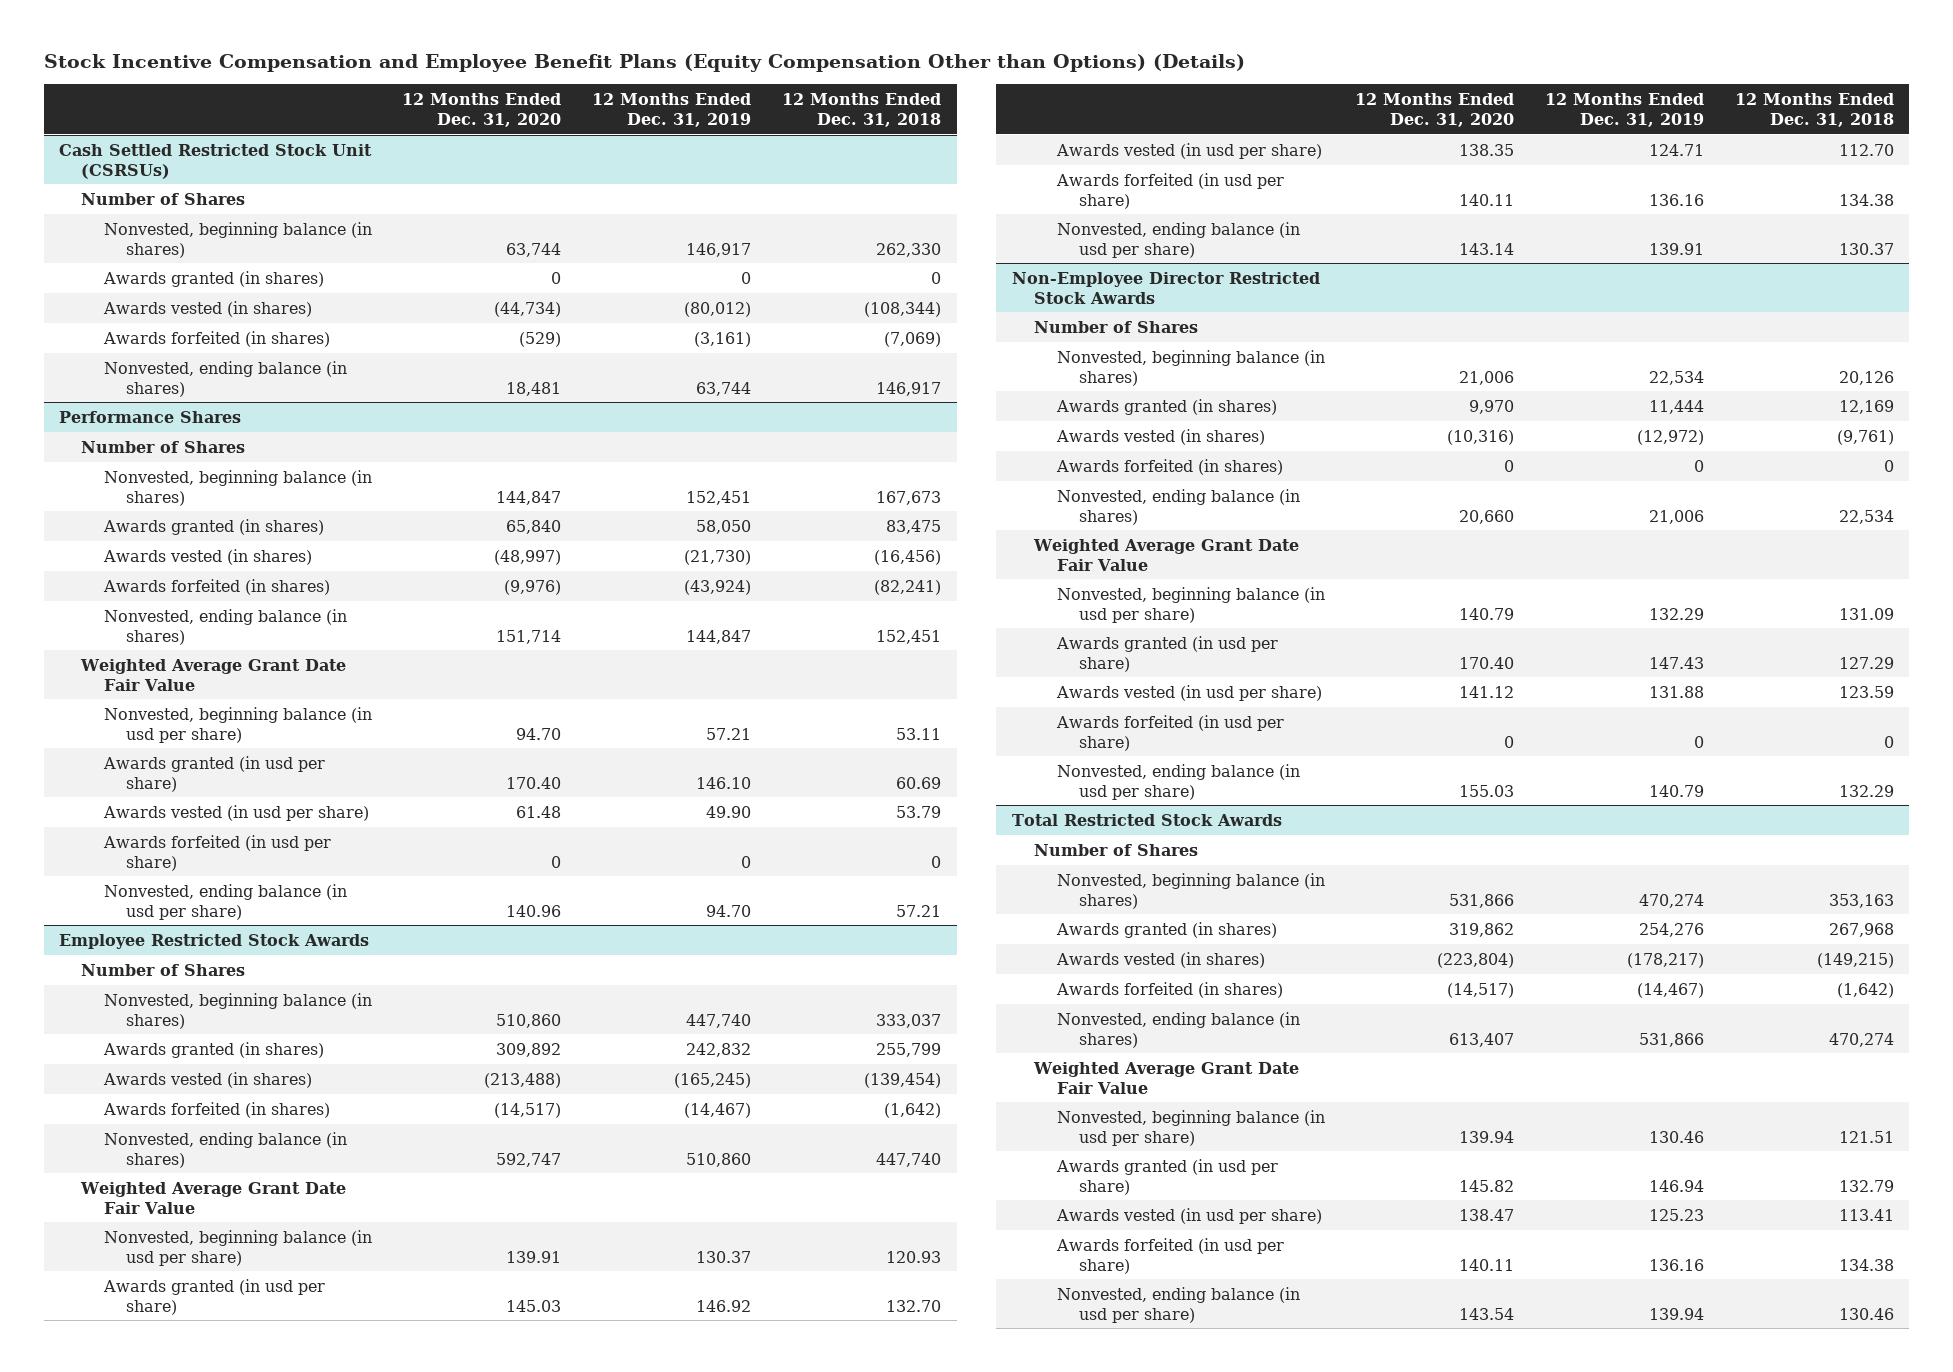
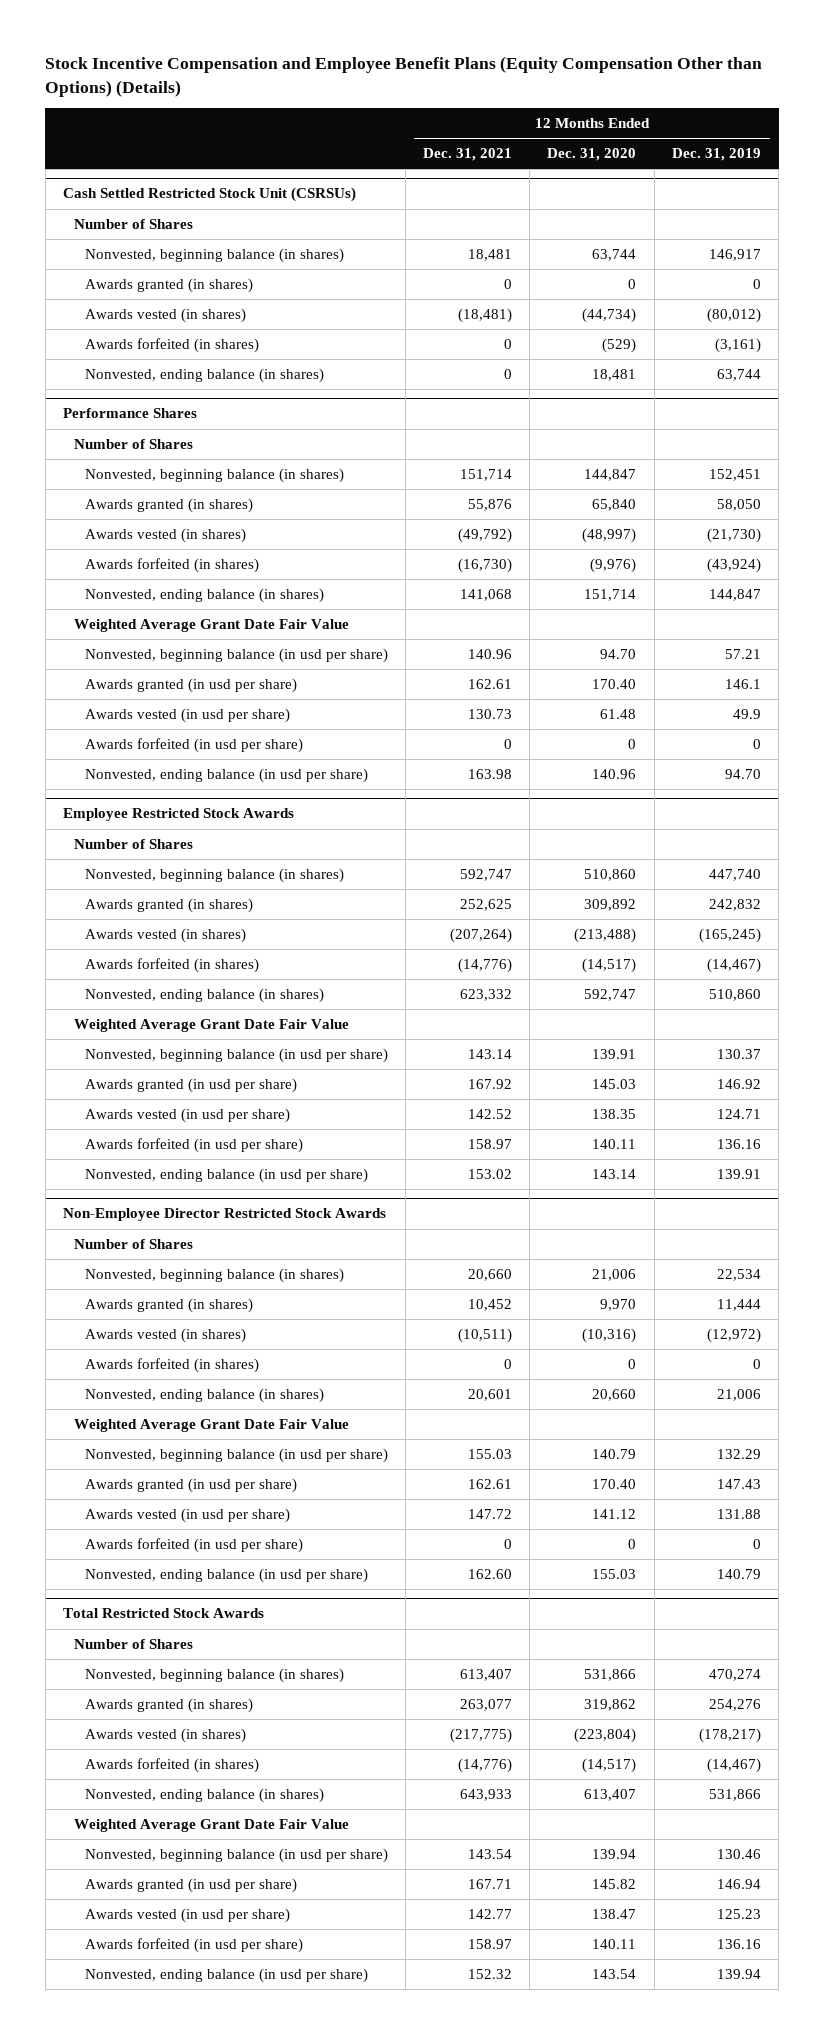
- | 12 Months Ended Dec. 31, 2020 | 12 Months Ended Dec. 31, 2019 | 12 Months Ended Dec. 31, 2018
+ | 12 Months Ended Dec. 31, 2021 | 12 Months Ended Dec. 31, 2020 | 12 Months Ended Dec. 31, 2019
@ Performance Shares
- Awards granted (in usd per share) | 170.40 | 146.10 | 60.69
- Awards vested (in usd per share) | 61.48 | 49.90 | 53.79
+ Awards granted (in usd per share) | 162.61 | 170.40 | 146.1
+ Awards vested (in usd per share) | 130.73 | 61.48 | 49.9

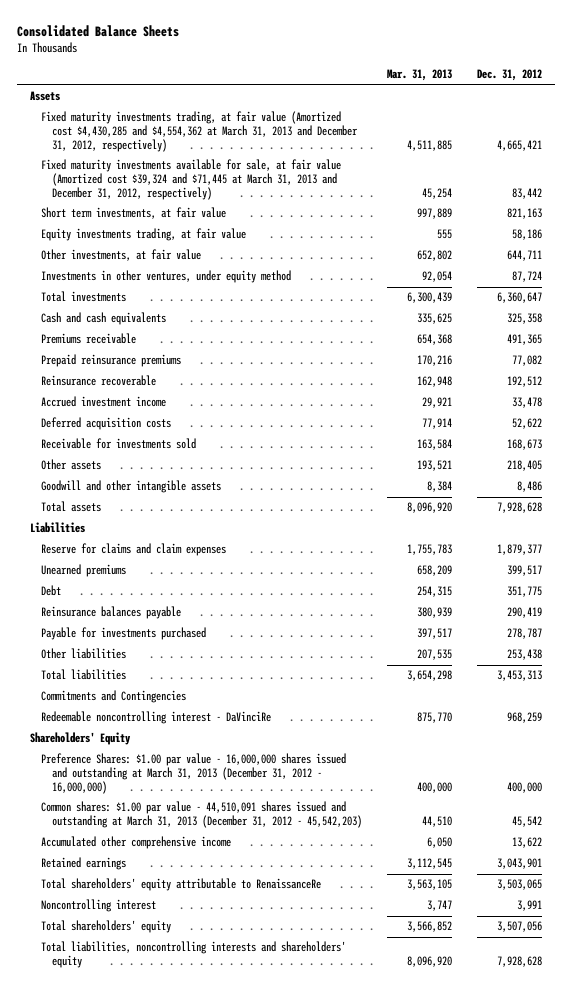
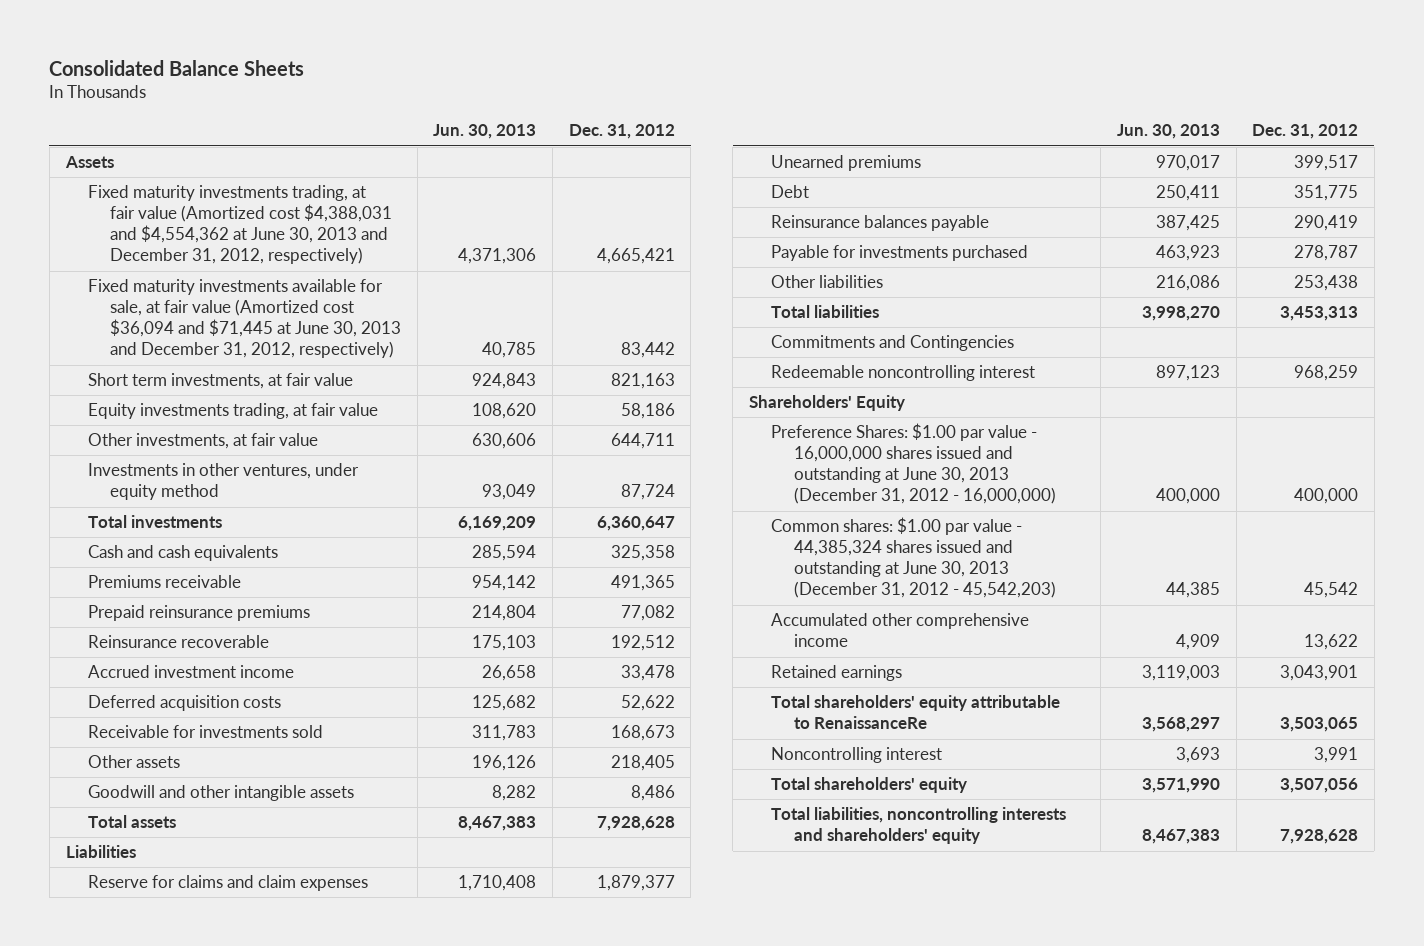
- | Mar. 31, 2013 | Dec. 31, 2012
+ | Jun. 30, 2013 | Dec. 31, 2012
- Fixed maturity investments trading, at fair value (Amortized cost $4,430,285 and $4,554,362 at March 31, 2013 and December 31, 2012, respectively) | 4,511,885 | 4,665,421
- Fixed maturity investments available for sale, at fair value (Amortized cost $39,324 and $71,445 at March 31, 2013 and December 31, 2012, respectively) | 45,254 | 83,442
+ Fixed maturity investments trading, at fair value (Amortized cost $4,388,031 and $4,554,362 at June 30, 2013 and December 31, 2012, respectively) | 4,371,306 | 4,665,421
+ Fixed maturity investments available for sale, at fair value (Amortized cost $36,094 and $71,445 at June 30, 2013 and December 31, 2012, respectively) | 40,785 | 83,442
- Redeemable noncontrolling interest - DaVinciRe | 875,770 | 968,259
+ Redeemable noncontrolling interest | 897,123 | 968,259
- Preference Shares: $1.00 par value - 16,000,000 shares issued and outstanding at March 31, 2013 (December 31, 2012 - 16,000,000) | 400,000 | 400,000
- Common shares: $1.00 par value - 44,510,091 shares issued and outstanding at March 31, 2013 (December 31, 2012 - 45,542,203) | 44,510 | 45,542
+ Preference Shares: $1.00 par value - 16,000,000 shares issued and outstanding at June 30, 2013 (December 31, 2012 - 16,000,000) | 400,000 | 400,000
+ Common shares: $1.00 par value - 44,385,324 shares issued and outstanding at June 30, 2013 (December 31, 2012 - 45,542,203) | 44,385 | 45,542

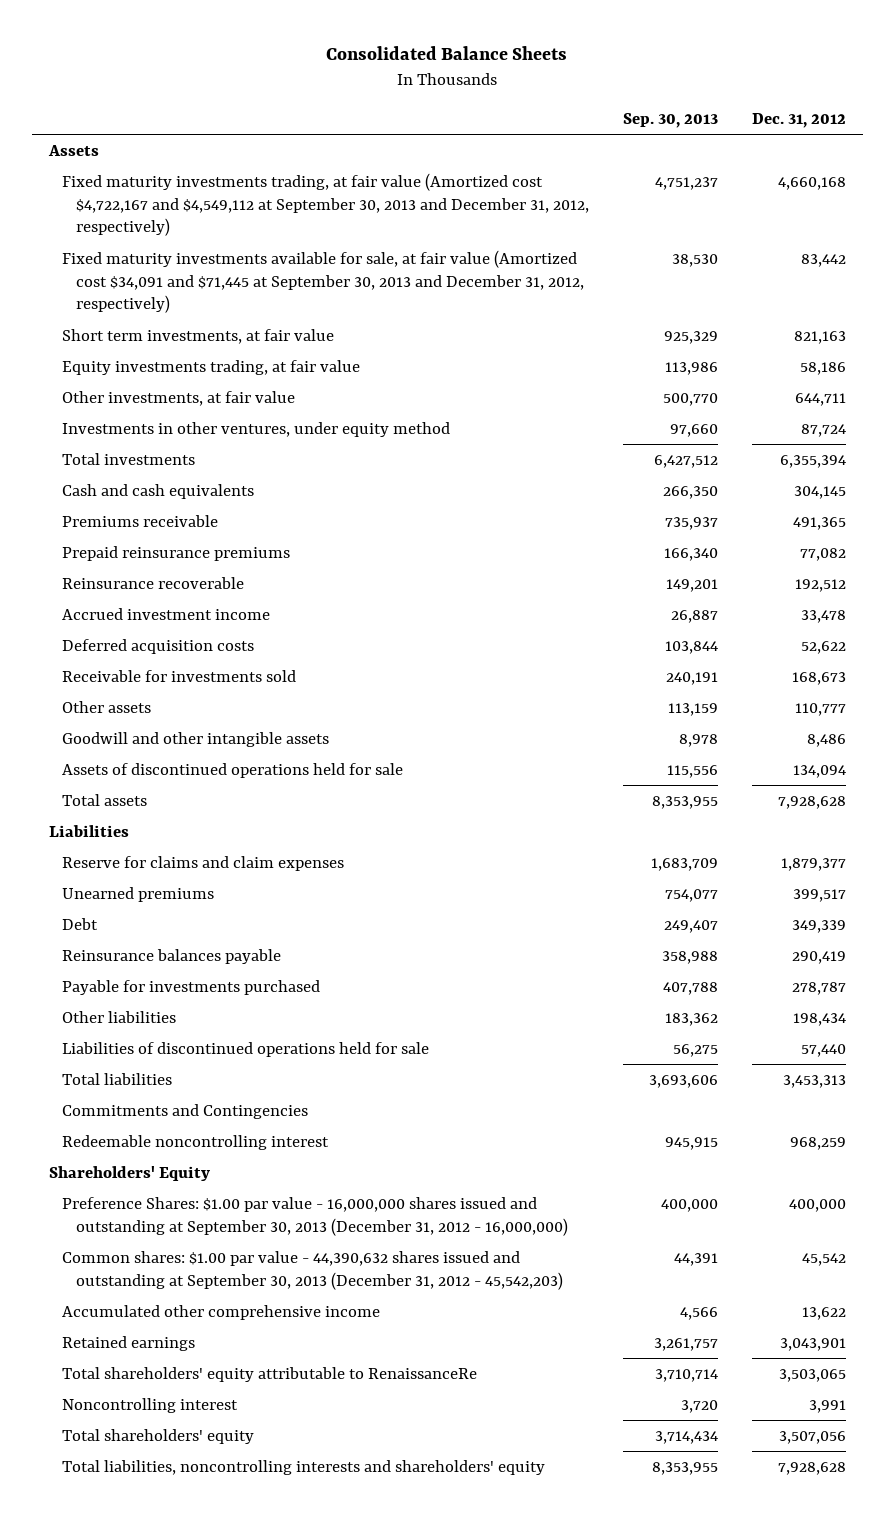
- | Jun. 30, 2013 | Dec. 31, 2012
+ | Sep. 30, 2013 | Dec. 31, 2012
- Fixed maturity investments trading, at fair value (Amortized cost $4,388,031 and $4,554,362 at June 30, 2013 and December 31, 2012, respectively) | 4,371,306 | 4,665,421
- Fixed maturity investments available for sale, at fair value (Amortized cost $36,094 and $71,445 at June 30, 2013 and December 31, 2012, respectively) | 40,785 | 83,442
+ Fixed maturity investments trading, at fair value (Amortized cost $4,722,167 and $4,549,112 at September 30, 2013 and December 31, 2012, respectively) | 4,751,237 | 4,660,168
+ Fixed maturity investments available for sale, at fair value (Amortized cost $34,091 and $71,445 at September 30, 2013 and December 31, 2012, respectively) | 38,530 | 83,442
- Total investments | 6,169,209 | 6,360,647
- Cash and cash equivalents | 285,594 | 325,358
+ Total investments | 6,427,512 | 6,355,394
+ Cash and cash equivalents | 266,350 | 304,145
- Other assets | 196,126 | 218,405
+ Other assets | 113,159 | 110,777
+ Assets of discontinued operations held for sale | 115,556 | 134,094
- Debt | 250,411 | 351,775
+ Debt | 249,407 | 349,339
- Other liabilities | 216,086 | 253,438
+ Other liabilities | 183,362 | 198,434
+ Liabilities of discontinued operations held for sale | 56,275 | 57,440
- Preference Shares: $1.00 par value - 16,000,000 shares issued and outstanding at June 30, 2013 (December 31, 2012 - 16,000,000) | 400,000 | 400,000
- Common shares: $1.00 par value - 44,385,324 shares issued and outstanding at June 30, 2013 (December 31, 2012 - 45,542,203) | 44,385 | 45,542
+ Preference Shares: $1.00 par value - 16,000,000 shares issued and outstanding at September 30, 2013 (December 31, 2012 - 16,000,000) | 400,000 | 400,000
+ Common shares: $1.00 par value - 44,390,632 shares issued and outstanding at September 30, 2013 (December 31, 2012 - 45,542,203) | 44,391 | 45,542

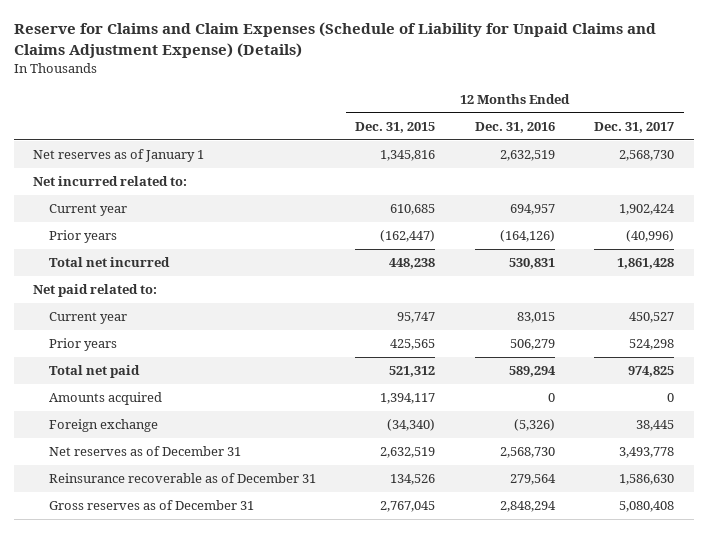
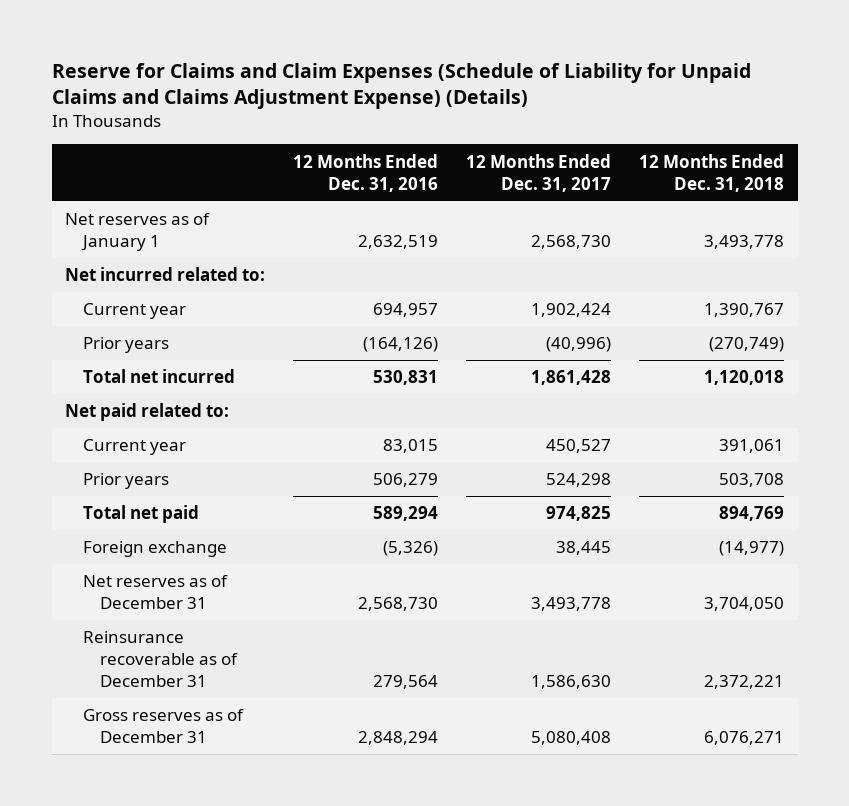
- | 12 Months Ended Dec. 31, 2015 | 12 Months Ended Dec. 31, 2016 | 12 Months Ended Dec. 31, 2017
+ | 12 Months Ended Dec. 31, 2016 | 12 Months Ended Dec. 31, 2017 | 12 Months Ended Dec. 31, 2018
- Amounts acquired | 1,394,117 | 0 | 0

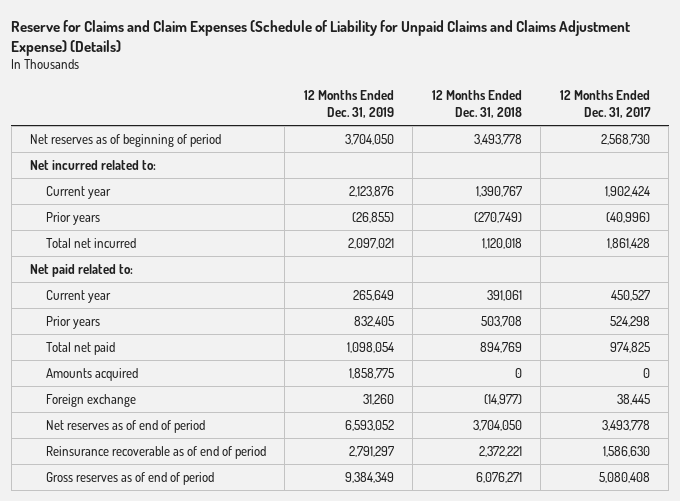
- | 12 Months Ended Dec. 31, 2016 | 12 Months Ended Dec. 31, 2017 | 12 Months Ended Dec. 31, 2018
+ | 12 Months Ended Dec. 31, 2019 | 12 Months Ended Dec. 31, 2018 | 12 Months Ended Dec. 31, 2017
- Net reserves as of January 1 | 2,632,519 | 2,568,730 | 3,493,778
+ Net reserves as of beginning of period | 3,704,050 | 3,493,778 | 2,568,730
+ Amounts acquired | 1,858,775 | 0 | 0
- Net reserves as of December 31 | 2,568,730 | 3,493,778 | 3,704,050
- Reinsurance recoverable as of December 31 | 279,564 | 1,586,630 | 2,372,221
- Gross reserves as of December 31 | 2,848,294 | 5,080,408 | 6,076,271
+ Net reserves as of end of period | 6,593,052 | 3,704,050 | 3,493,778
+ Reinsurance recoverable as of end of period | 2,791,297 | 2,372,221 | 1,586,630
+ Gross reserves as of end of period | 9,384,349 | 6,076,271 | 5,080,408

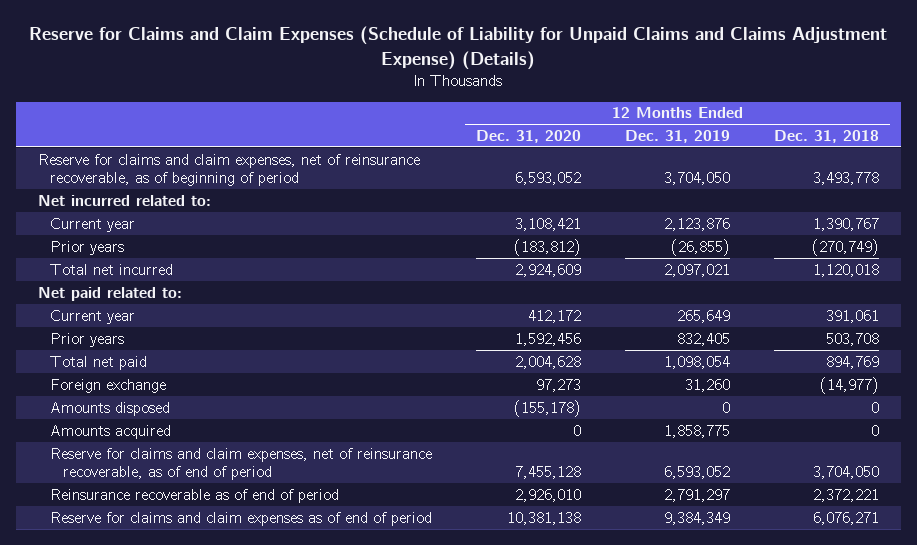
- | 12 Months Ended Dec. 31, 2019 | 12 Months Ended Dec. 31, 2018 | 12 Months Ended Dec. 31, 2017
+ | 12 Months Ended Dec. 31, 2020 | 12 Months Ended Dec. 31, 2019 | 12 Months Ended Dec. 31, 2018
- Net reserves as of beginning of period | 3,704,050 | 3,493,778 | 2,568,730
+ Reserve for claims and claim expenses, net of reinsurance recoverable, as of beginning of period | 6,593,052 | 3,704,050 | 3,493,778
- Net reserves as of end of period | 6,593,052 | 3,704,050 | 3,493,778
+ Amounts disposed | (155,178) | 0 | 0
moved down: Amounts acquired | 0 | 1,858,775 | 0
+ Reserve for claims and claim expenses, net of reinsurance recoverable, as of end of period | 7,455,128 | 6,593,052 | 3,704,050
- Gross reserves as of end of period | 9,384,349 | 6,076,271 | 5,080,408
+ Reserve for claims and claim expenses as of end of period | 10,381,138 | 9,384,349 | 6,076,271

